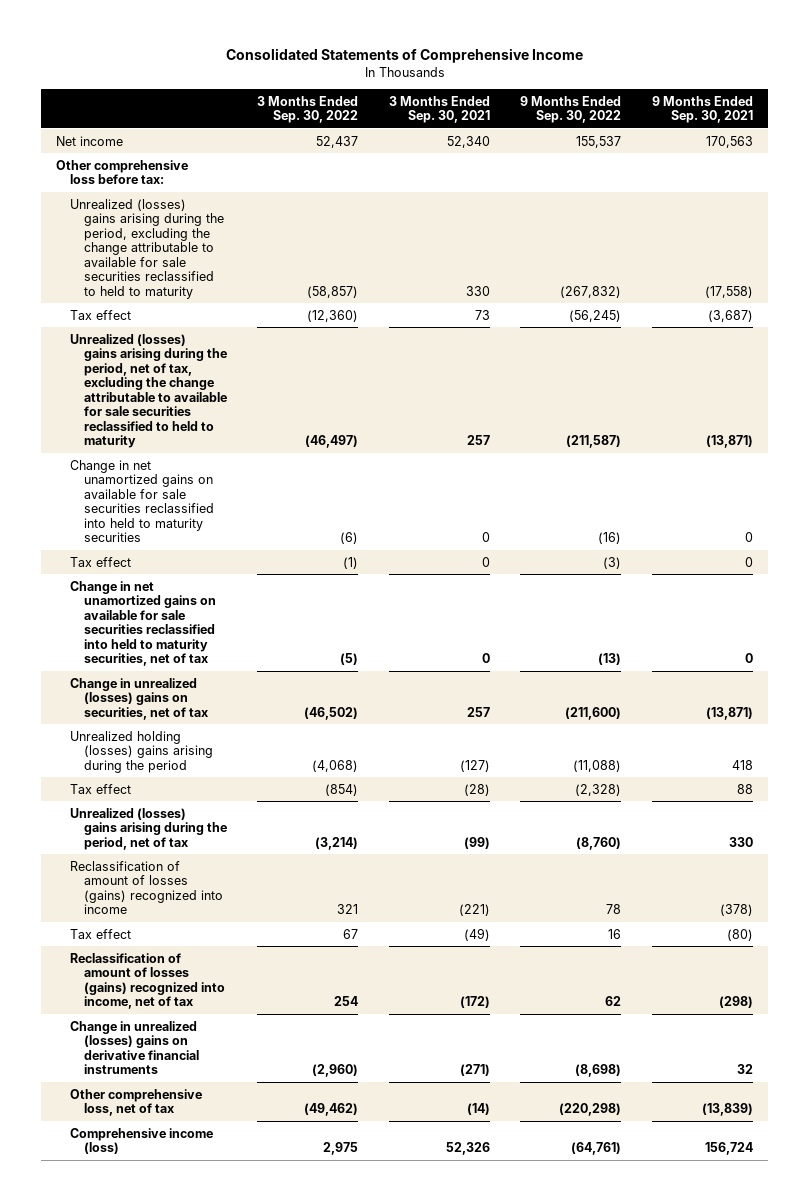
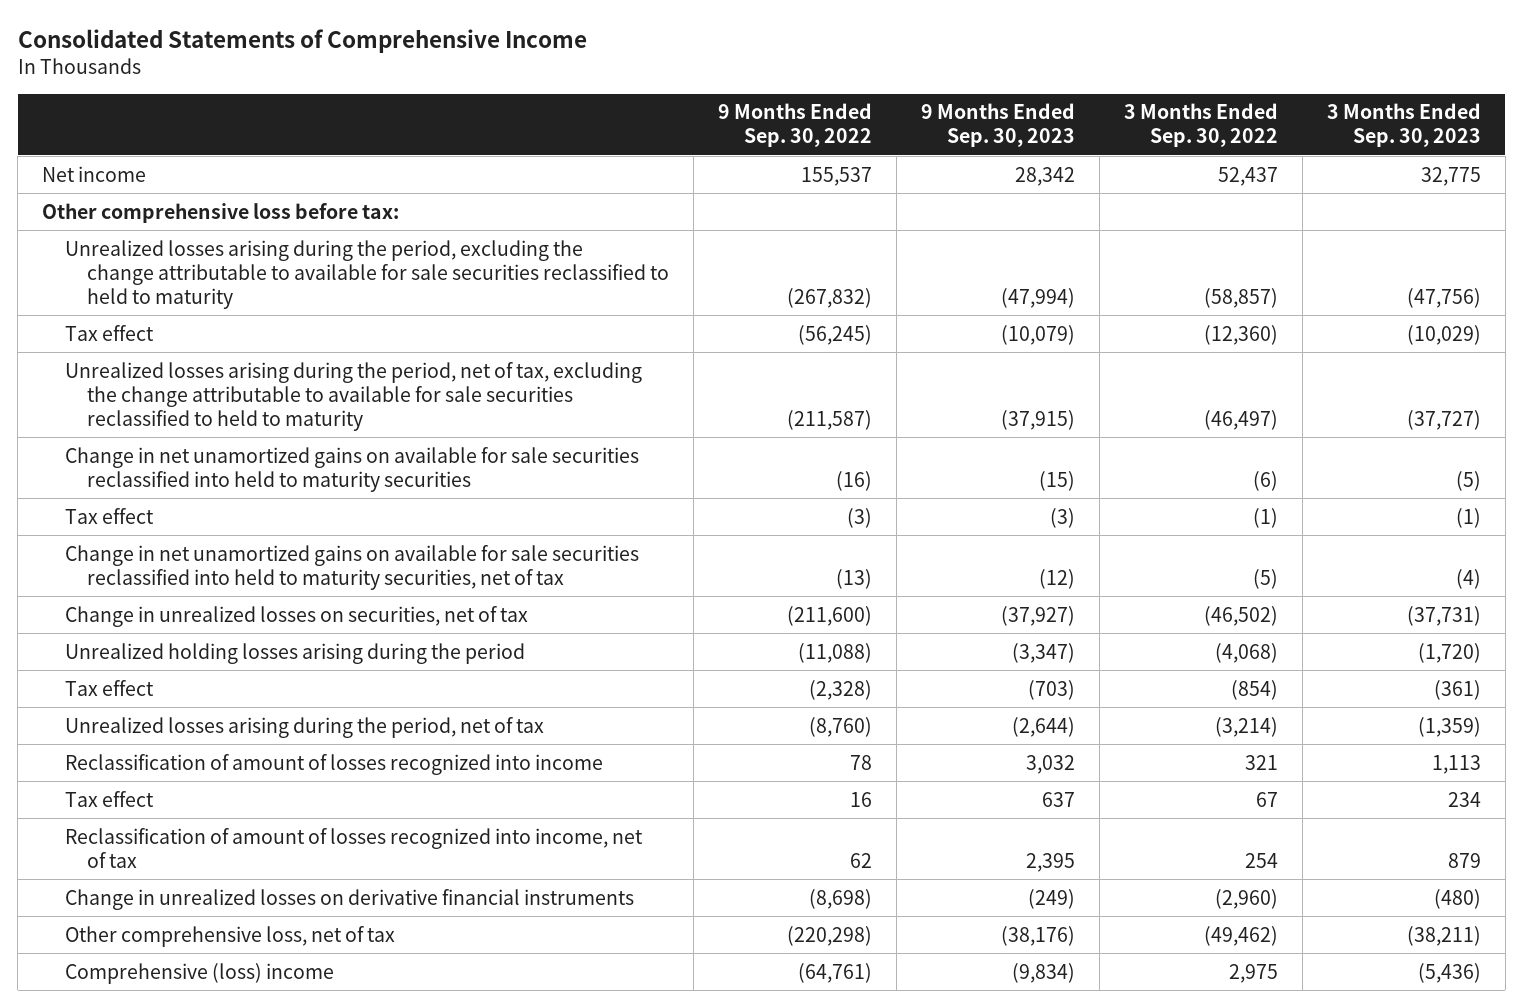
- | 3 Months Ended Sep. 30, 2022 | 3 Months Ended Sep. 30, 2021 | 9 Months Ended Sep. 30, 2022 | 9 Months Ended Sep. 30, 2021
+ | 9 Months Ended Sep. 30, 2022 | 9 Months Ended Sep. 30, 2023 | 3 Months Ended Sep. 30, 2022 | 3 Months Ended Sep. 30, 2023
- Unrealized (losses) gains arising during the period, excluding the change attributable to available for sale securities reclassified to held to maturity | (58,857) | 330 | (267,832) | (17,558)
+ Unrealized losses arising during the period, excluding the change attributable to available for sale securities reclassified to held to maturity | (267,832) | (47,994) | (58,857) | (47,756)
- Unrealized (losses) gains arising during the period, net of tax, excluding the change attributable to available for sale securities reclassified to held to maturity | (46,497) | 257 | (211,587) | (13,871)
+ Unrealized losses arising during the period, net of tax, excluding the change attributable to available for sale securities reclassified to held to maturity | (211,587) | (37,915) | (46,497) | (37,727)
- Change in unrealized (losses) gains on securities, net of tax | (46,502) | 257 | (211,600) | (13,871)
- Unrealized holding (losses) gains arising during the period | (4,068) | (127) | (11,088) | 418
+ Change in unrealized losses on securities, net of tax | (211,600) | (37,927) | (46,502) | (37,731)
+ Unrealized holding losses arising during the period | (11,088) | (3,347) | (4,068) | (1,720)
- Unrealized (losses) gains arising during the period, net of tax | (3,214) | (99) | (8,760) | 330
- Reclassification of amount of losses (gains) recognized into income | 321 | (221) | 78 | (378)
+ Unrealized losses arising during the period, net of tax | (8,760) | (2,644) | (3,214) | (1,359)
+ Reclassification of amount of losses recognized into income | 78 | 3,032 | 321 | 1,113
- Reclassification of amount of losses (gains) recognized into income, net of tax | 254 | (172) | 62 | (298)
- Change in unrealized (losses) gains on derivative financial instruments | (2,960) | (271) | (8,698) | 32
+ Reclassification of amount of losses recognized into income, net of tax | 62 | 2,395 | 254 | 879
+ Change in unrealized losses on derivative financial instruments | (8,698) | (249) | (2,960) | (480)
- Comprehensive income (loss) | 2,975 | 52,326 | (64,761) | 156,724
+ Comprehensive (loss) income | (64,761) | (9,834) | 2,975 | (5,436)

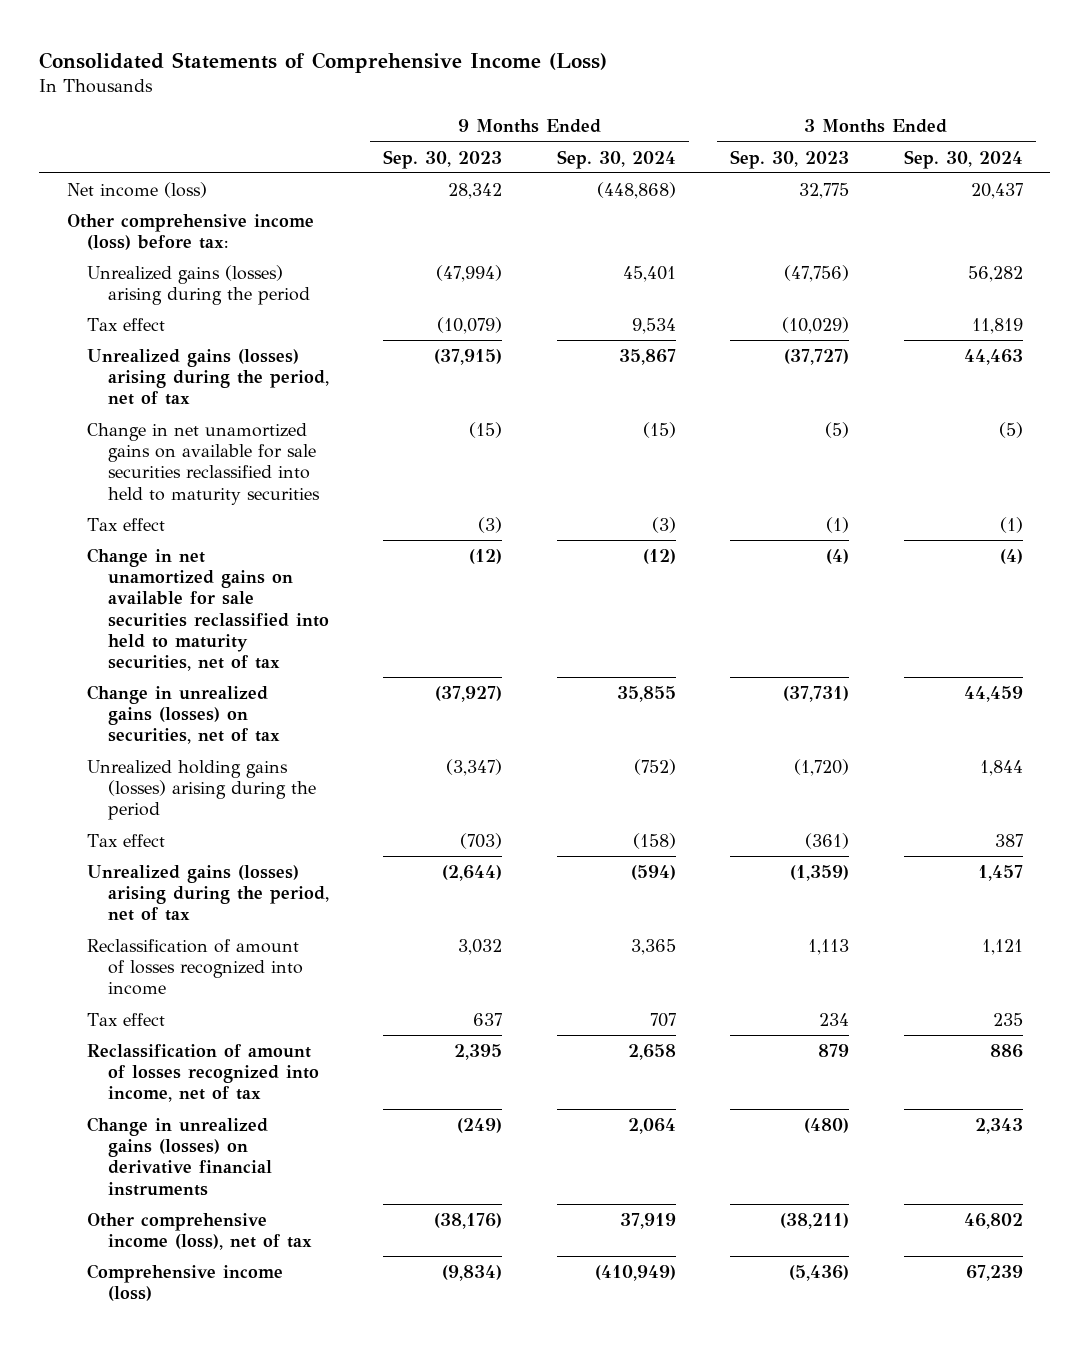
- Consolidated Statements of Comprehensive Income
+ Consolidated Statements of Comprehensive Income (Loss)
- | 9 Months Ended Sep. 30, 2022 | 9 Months Ended Sep. 30, 2023 | 3 Months Ended Sep. 30, 2022 | 3 Months Ended Sep. 30, 2023
+ | 9 Months Ended Sep. 30, 2023 | 9 Months Ended Sep. 30, 2024 | 3 Months Ended Sep. 30, 2023 | 3 Months Ended Sep. 30, 2024
- Net income | 155,537 | 28,342 | 52,437 | 32,775
- Other comprehensive loss before tax:
- Unrealized losses arising during the period, excluding the change attributable to available for sale securities reclassified to held to maturity | (267,832) | (47,994) | (58,857) | (47,756)
+ Net income (loss) | 28,342 | (448,868) | 32,775 | 20,437
+ Other comprehensive income (loss) before tax:
+ Unrealized gains (losses) arising during the period | (47,994) | 45,401 | (47,756) | 56,282
- Unrealized losses arising during the period, net of tax, excluding the change attributable to available for sale securities reclassified to held to maturity | (211,587) | (37,915) | (46,497) | (37,727)
+ Unrealized gains (losses) arising during the period, net of tax | (37,915) | 35,867 | (37,727) | 44,463
- Change in unrealized losses on securities, net of tax | (211,600) | (37,927) | (46,502) | (37,731)
- Unrealized holding losses arising during the period | (11,088) | (3,347) | (4,068) | (1,720)
+ Change in unrealized gains (losses) on securities, net of tax | (37,927) | 35,855 | (37,731) | 44,459
+ Unrealized holding gains (losses) arising during the period | (3,347) | (752) | (1,720) | 1,844
- Unrealized losses arising during the period, net of tax | (8,760) | (2,644) | (3,214) | (1,359)
+ Unrealized gains (losses) arising during the period, net of tax | (2,644) | (594) | (1,359) | 1,457
- Change in unrealized losses on derivative financial instruments | (8,698) | (249) | (2,960) | (480)
- Other comprehensive loss, net of tax | (220,298) | (38,176) | (49,462) | (38,211)
- Comprehensive (loss) income | (64,761) | (9,834) | 2,975 | (5,436)
+ Change in unrealized gains (losses) on derivative financial instruments | (249) | 2,064 | (480) | 2,343
+ Other comprehensive income (loss), net of tax | (38,176) | 37,919 | (38,211) | 46,802
+ Comprehensive income (loss) | (9,834) | (410,949) | (5,436) | 67,239

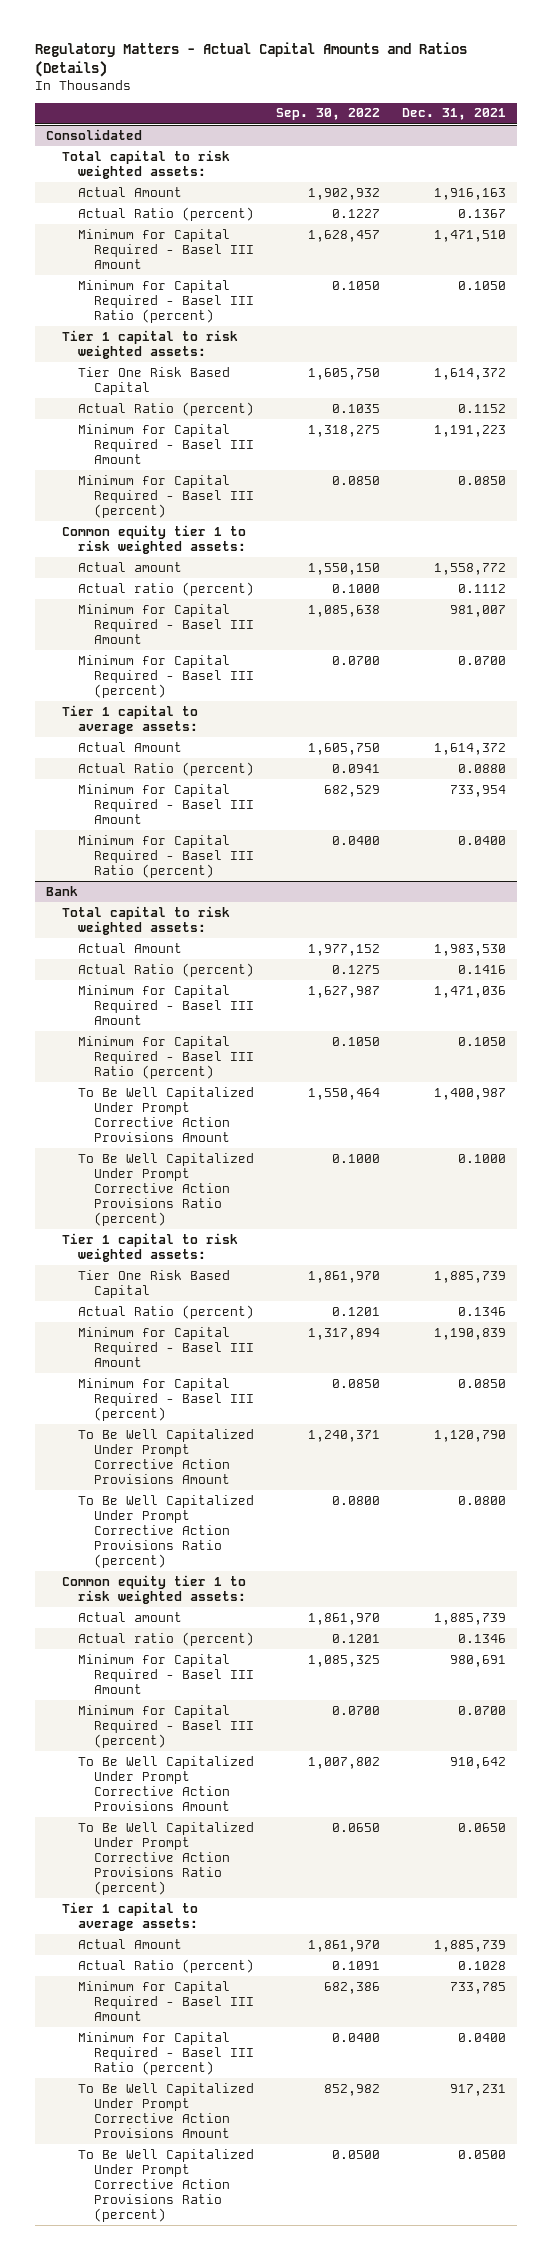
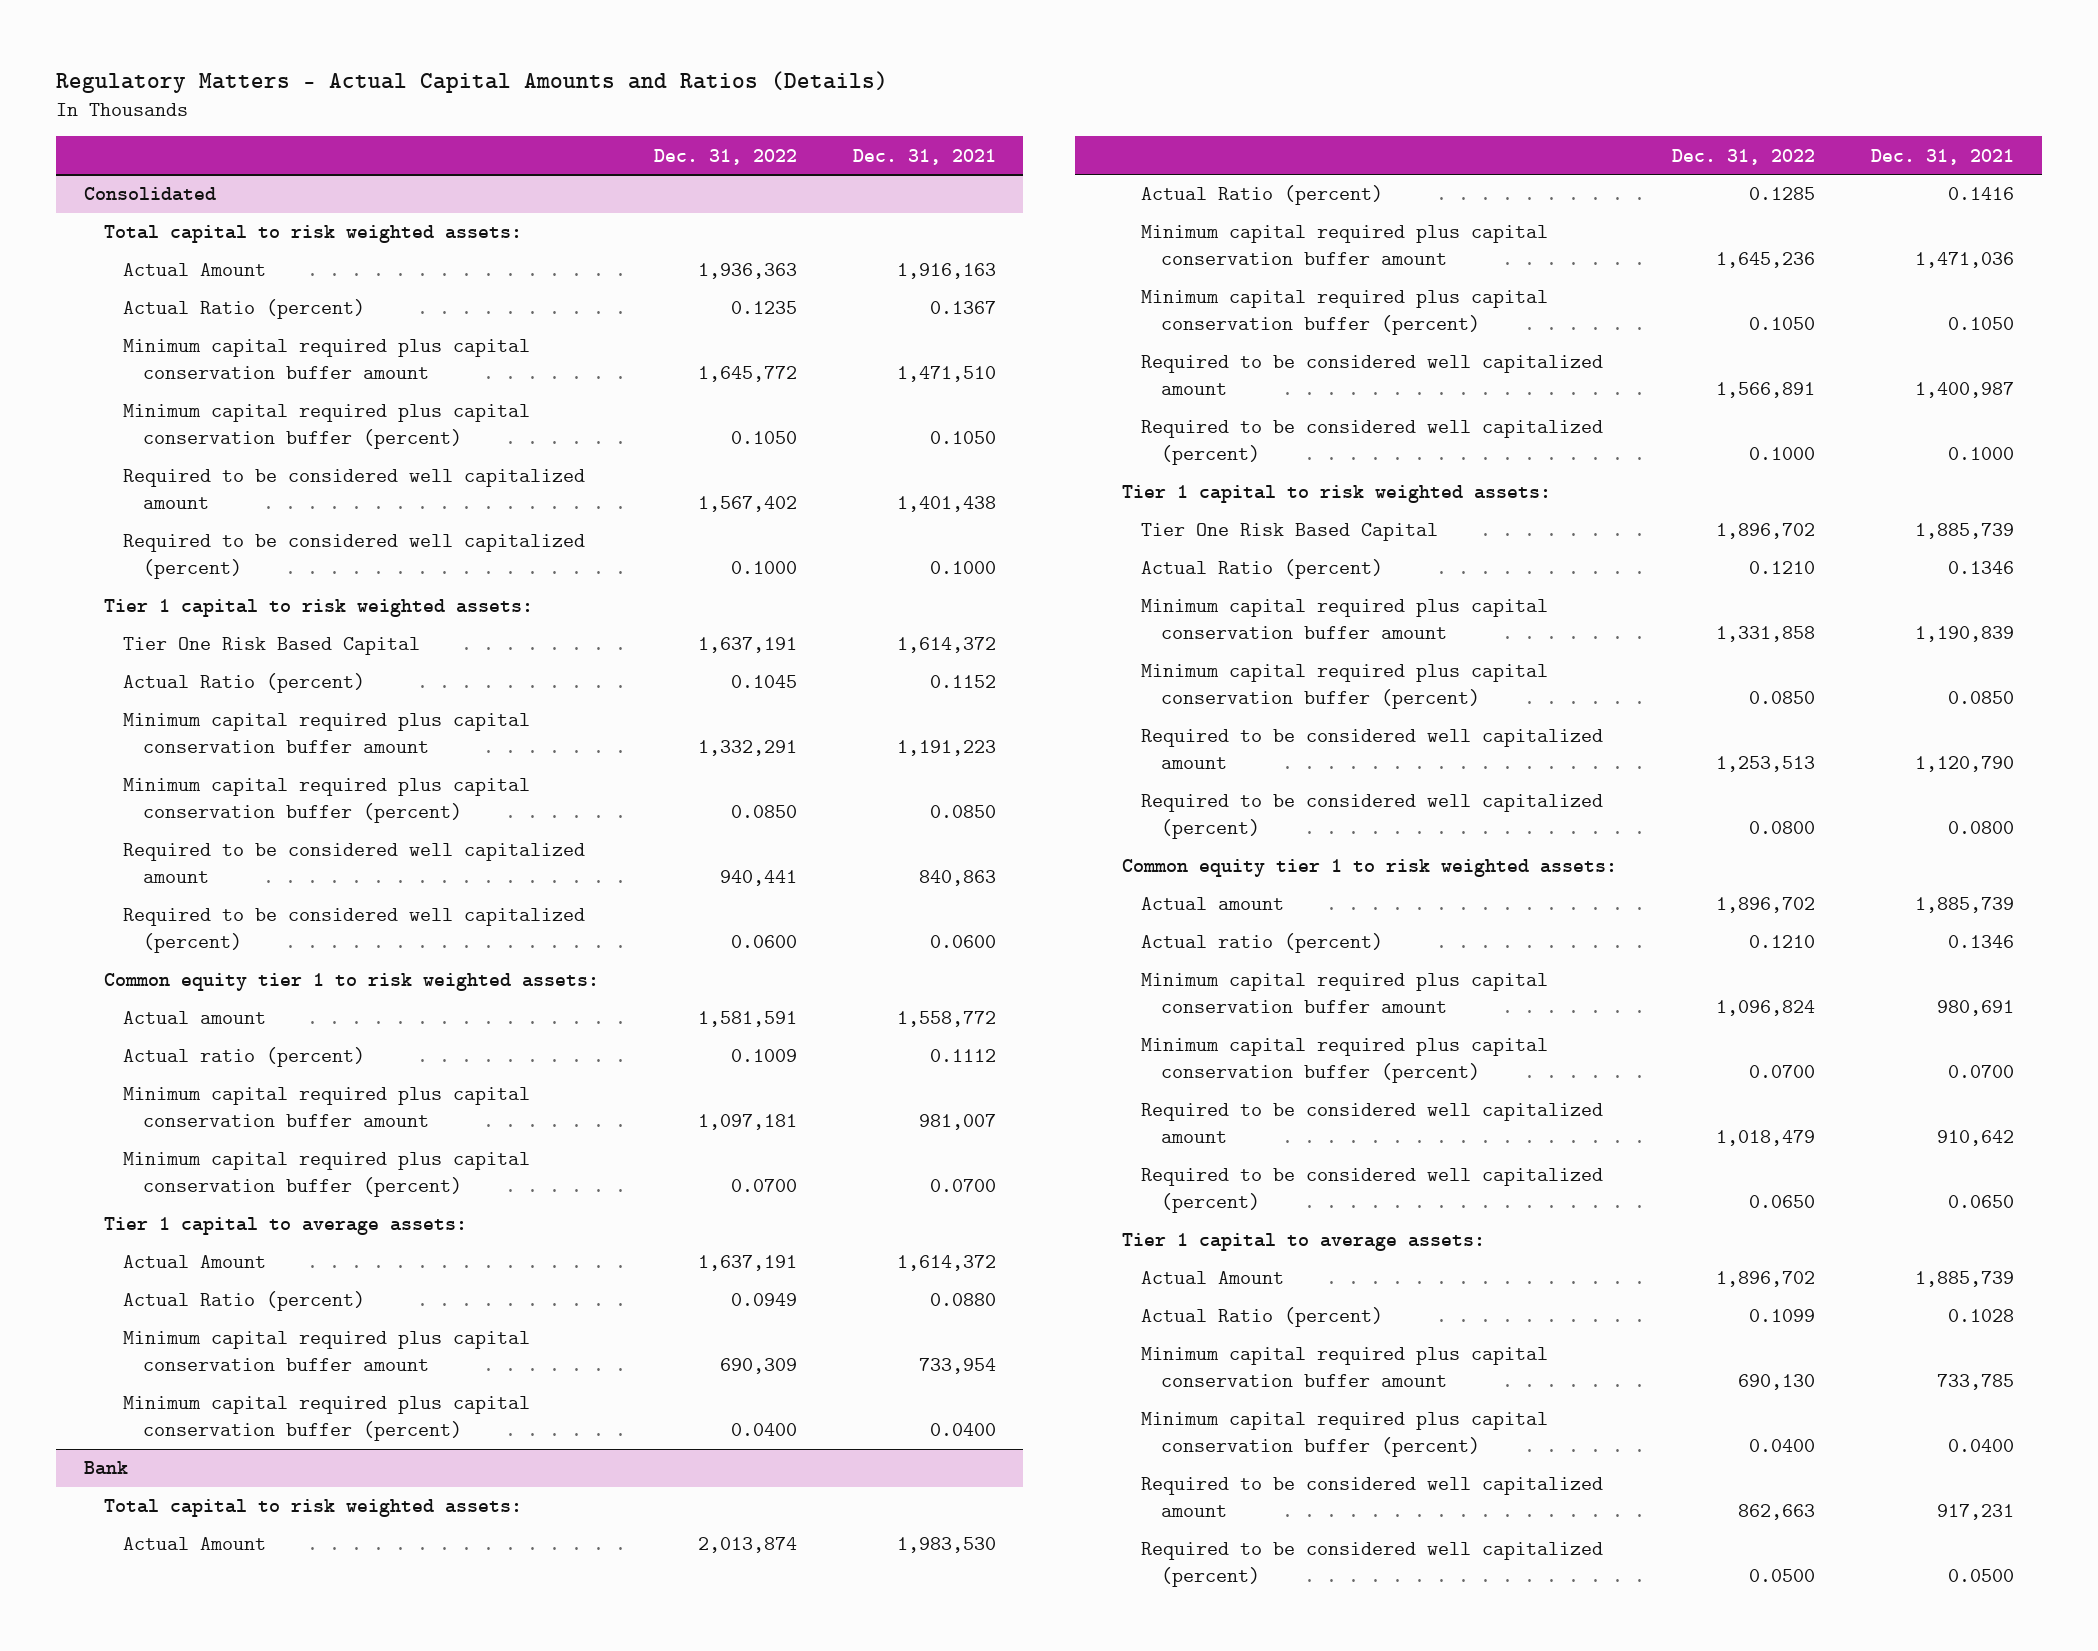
- | Sep. 30, 2022 | Dec. 31, 2021
+ | Dec. 31, 2022 | Dec. 31, 2021
@ Consolidated
- Minimum for Capital Required - Basel III Amount | 1,628,457 | 1,471,510
- Minimum for Capital Required - Basel III Ratio (percent) | 0.1050 | 0.1050
+ Minimum capital required plus capital conservation buffer amount | 1,645,772 | 1,471,510
+ Minimum capital required plus capital conservation buffer (percent) | 0.1050 | 0.1050
+ Required to be considered well capitalized amount | 1,567,402 | 1,401,438
+ Required to be considered well capitalized (percent) | 0.1000 | 0.1000
- Minimum for Capital Required - Basel III Amount | 1,318,275 | 1,191,223
- Minimum for Capital Required - Basel III (percent) | 0.0850 | 0.0850
+ Minimum capital required plus capital conservation buffer amount | 1,332,291 | 1,191,223
+ Minimum capital required plus capital conservation buffer (percent) | 0.0850 | 0.0850
+ Required to be considered well capitalized amount | 940,441 | 840,863
+ Required to be considered well capitalized (percent) | 0.0600 | 0.0600
- Minimum for Capital Required - Basel III Amount | 1,085,638 | 981,007
- Minimum for Capital Required - Basel III (percent) | 0.0700 | 0.0700
+ Minimum capital required plus capital conservation buffer amount | 1,097,181 | 981,007
+ Minimum capital required plus capital conservation buffer (percent) | 0.0700 | 0.0700
- Minimum for Capital Required - Basel III Amount | 682,529 | 733,954
- Minimum for Capital Required - Basel III Ratio (percent) | 0.0400 | 0.0400
+ Minimum capital required plus capital conservation buffer amount | 690,309 | 733,954
+ Minimum capital required plus capital conservation buffer (percent) | 0.0400 | 0.0400
@ Bank
- Minimum for Capital Required - Basel III Amount | 1,627,987 | 1,471,036
- Minimum for Capital Required - Basel III Ratio (percent) | 0.1050 | 0.1050
- To Be Well Capitalized Under Prompt Corrective Action Provisions Amount | 1,550,464 | 1,400,987
- To Be Well Capitalized Under Prompt Corrective Action Provisions Ratio (percent) | 0.1000 | 0.1000
+ Minimum capital required plus capital conservation buffer amount | 1,645,236 | 1,471,036
+ Minimum capital required plus capital conservation buffer (percent) | 0.1050 | 0.1050
+ Required to be considered well capitalized amount | 1,566,891 | 1,400,987
+ Required to be considered well capitalized (percent) | 0.1000 | 0.1000
- Minimum for Capital Required - Basel III Amount | 1,317,894 | 1,190,839
- Minimum for Capital Required - Basel III (percent) | 0.0850 | 0.0850
- To Be Well Capitalized Under Prompt Corrective Action Provisions Amount | 1,240,371 | 1,120,790
- To Be Well Capitalized Under Prompt Corrective Action Provisions Ratio (percent) | 0.0800 | 0.0800
+ Minimum capital required plus capital conservation buffer amount | 1,331,858 | 1,190,839
+ Minimum capital required plus capital conservation buffer (percent) | 0.0850 | 0.0850
+ Required to be considered well capitalized amount | 1,253,513 | 1,120,790
+ Required to be considered well capitalized (percent) | 0.0800 | 0.0800
- Minimum for Capital Required - Basel III Amount | 1,085,325 | 980,691
- Minimum for Capital Required - Basel III (percent) | 0.0700 | 0.0700
- To Be Well Capitalized Under Prompt Corrective Action Provisions Amount | 1,007,802 | 910,642
- To Be Well Capitalized Under Prompt Corrective Action Provisions Ratio (percent) | 0.0650 | 0.0650
+ Minimum capital required plus capital conservation buffer amount | 1,096,824 | 980,691
+ Minimum capital required plus capital conservation buffer (percent) | 0.0700 | 0.0700
+ Required to be considered well capitalized amount | 1,018,479 | 910,642
+ Required to be considered well capitalized (percent) | 0.0650 | 0.0650
- Minimum for Capital Required - Basel III Amount | 682,386 | 733,785
- Minimum for Capital Required - Basel III Ratio (percent) | 0.0400 | 0.0400
- To Be Well Capitalized Under Prompt Corrective Action Provisions Amount | 852,982 | 917,231
- To Be Well Capitalized Under Prompt Corrective Action Provisions Ratio (percent) | 0.0500 | 0.0500
+ Minimum capital required plus capital conservation buffer amount | 690,130 | 733,785
+ Minimum capital required plus capital conservation buffer (percent) | 0.0400 | 0.0400
+ Required to be considered well capitalized amount | 862,663 | 917,231
+ Required to be considered well capitalized (percent) | 0.0500 | 0.0500

